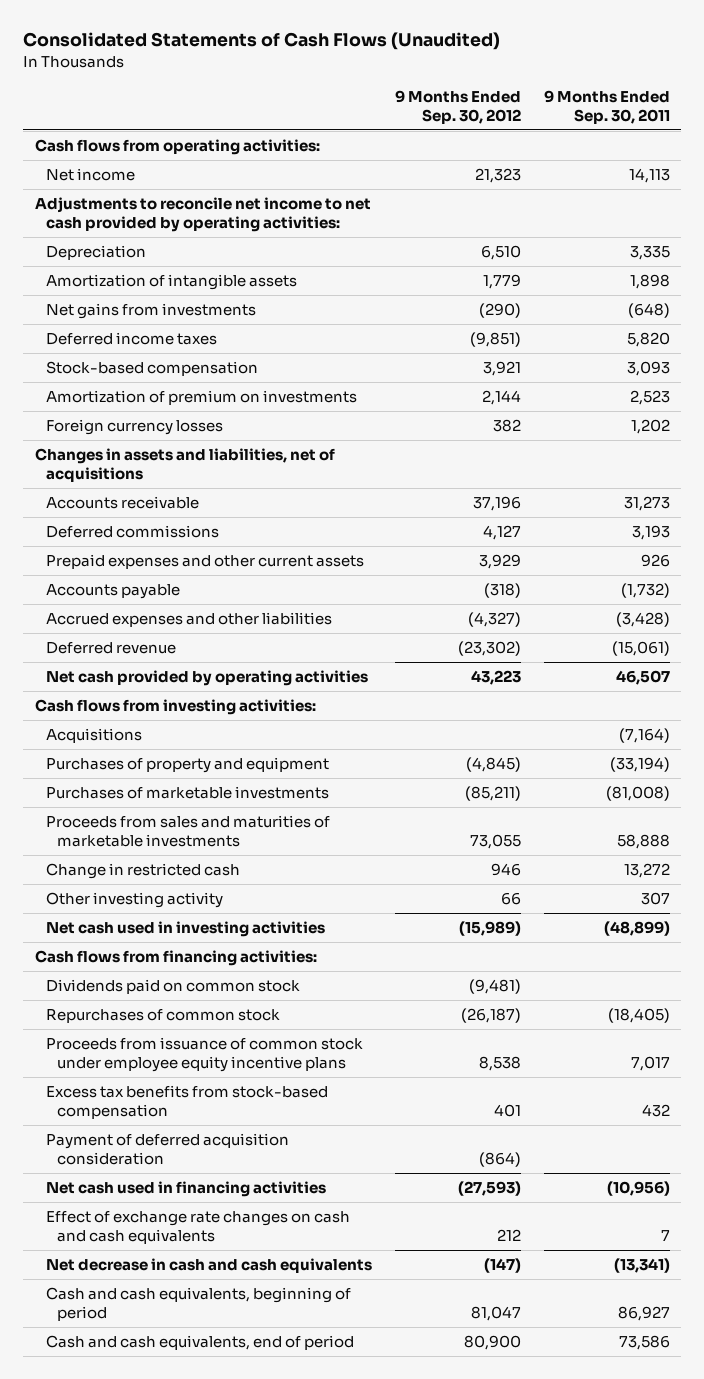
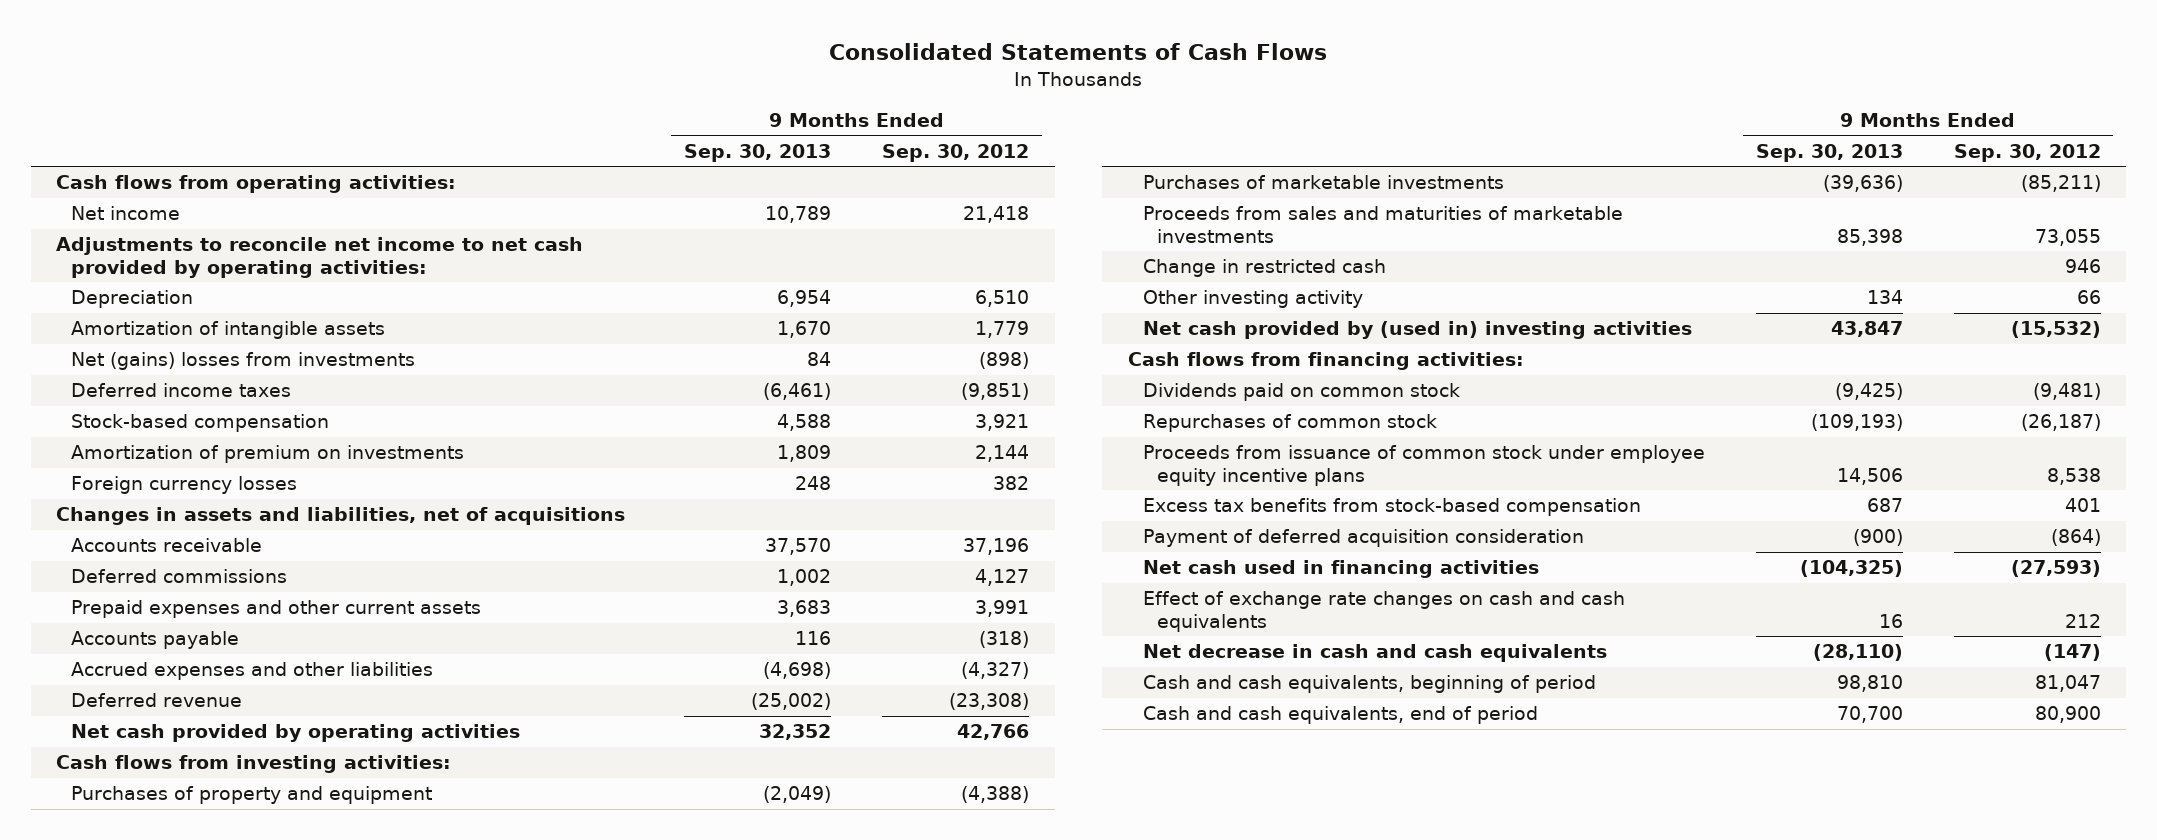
- Consolidated Statements of Cash Flows (Unaudited)
+ Consolidated Statements of Cash Flows
- | 9 Months Ended Sep. 30, 2012 | 9 Months Ended Sep. 30, 2011
+ | 9 Months Ended Sep. 30, 2013 | 9 Months Ended Sep. 30, 2012
- Net income | 21,323 | 14,113
+ Net income | 10,789 | 21,418
- Net gains from investments | (290) | (648)
+ Net (gains) losses from investments | 84 | (898)
- Prepaid expenses and other current assets | 3,929 | 926
+ Prepaid expenses and other current assets | 3,683 | 3,991
- Deferred revenue | (23,302) | (15,061)
- Net cash provided by operating activities | 43,223 | 46,507
+ Deferred revenue | (25,002) | (23,308)
+ Net cash provided by operating activities | 32,352 | 42,766
- Acquisitions | | (7,164)
- Purchases of property and equipment | (4,845) | (33,194)
+ Purchases of property and equipment | (2,049) | (4,388)
- Net cash used in investing activities | (15,989) | (48,899)
+ Net cash provided by (used in) investing activities | 43,847 | (15,532)

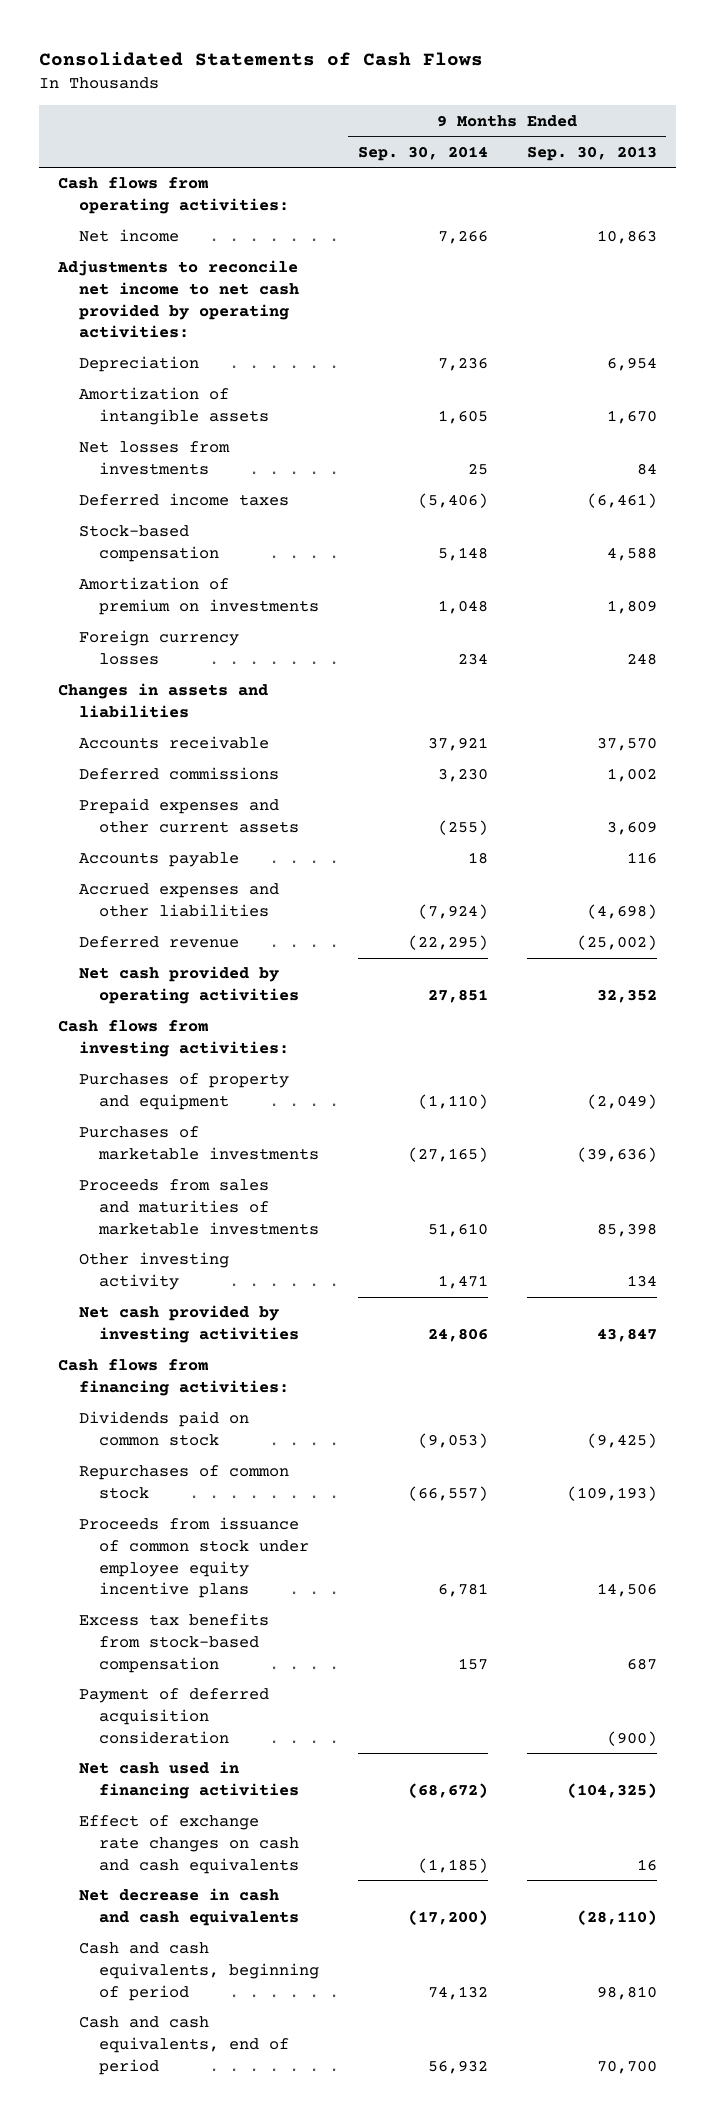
- | 9 Months Ended Sep. 30, 2013 | 9 Months Ended Sep. 30, 2012
+ | 9 Months Ended Sep. 30, 2014 | 9 Months Ended Sep. 30, 2013
- Net income | 10,789 | 21,418
+ Net income | 7,266 | 10,863
- Net (gains) losses from investments | 84 | (898)
+ Net losses from investments | 25 | 84
- Changes in assets and liabilities, net of acquisitions
+ Changes in assets and liabilities
- Prepaid expenses and other current assets | 3,683 | 3,991
+ Prepaid expenses and other current assets | (255) | 3,609
- Change in restricted cash | | 946
- Net cash provided by (used in) investing activities | 43,847 | (15,532)
+ Net cash provided by investing activities | 24,806 | 43,847

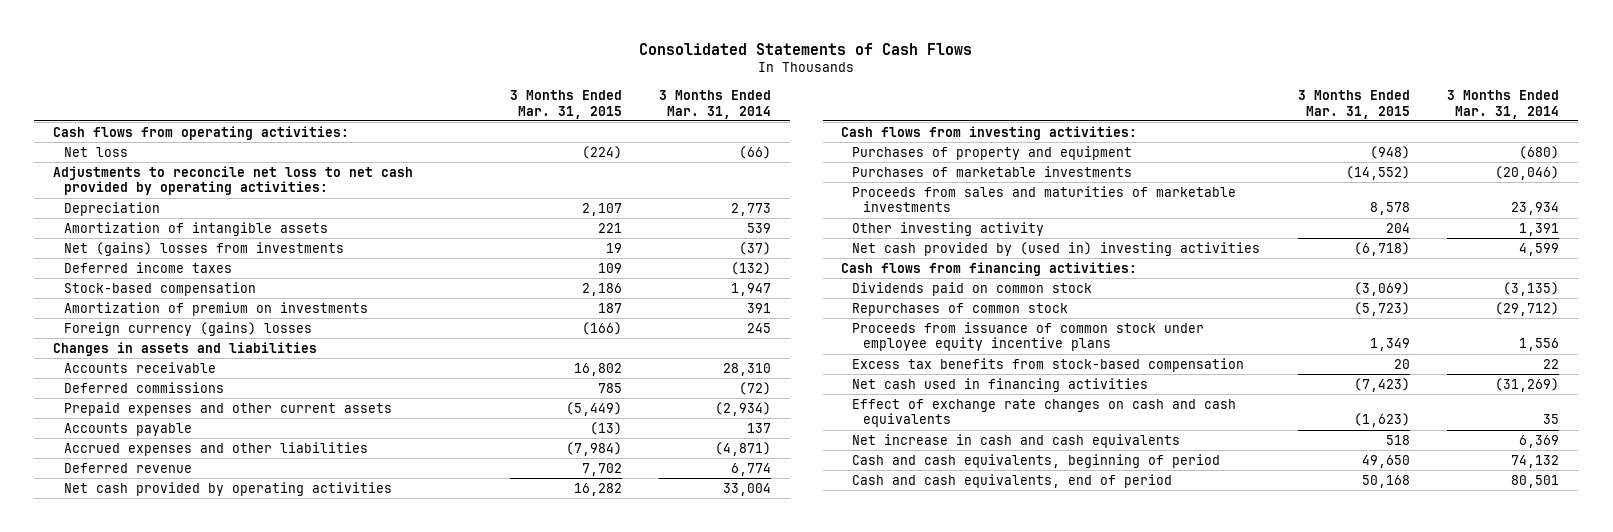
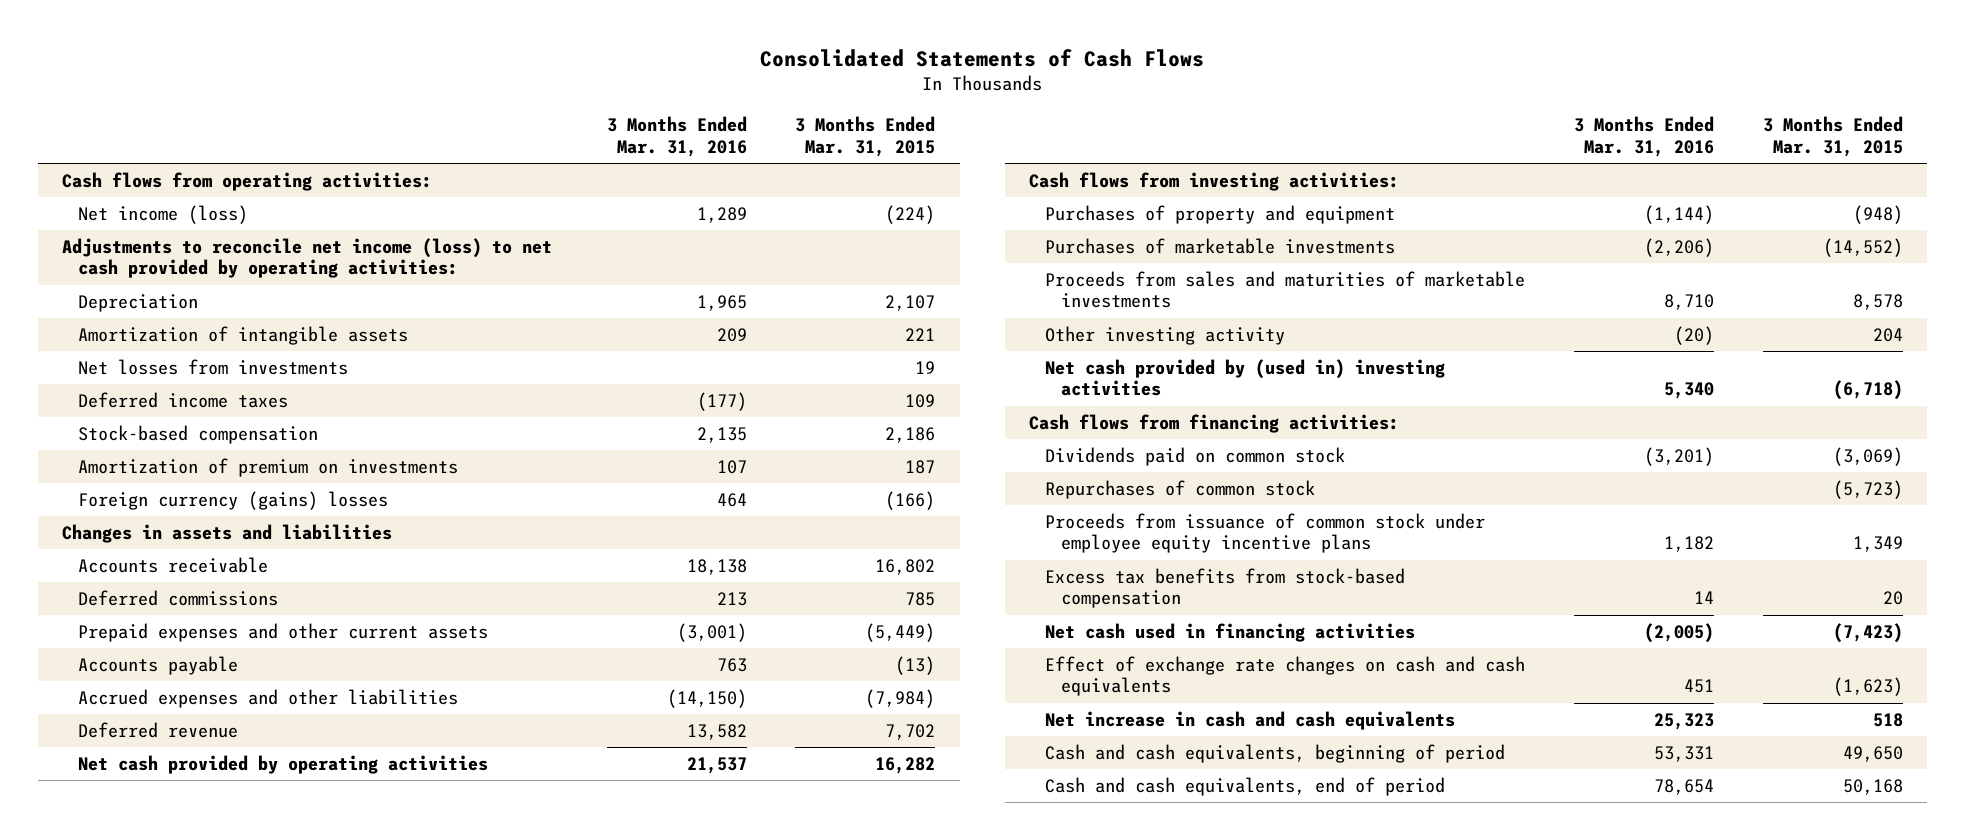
- | 3 Months Ended Mar. 31, 2015 | 3 Months Ended Mar. 31, 2014
+ | 3 Months Ended Mar. 31, 2016 | 3 Months Ended Mar. 31, 2015
- Net loss | (224) | (66)
- Adjustments to reconcile net loss to net cash provided by operating activities:
+ Net income (loss) | 1,289 | (224)
+ Adjustments to reconcile net income (loss) to net cash provided by operating activities:
- Net (gains) losses from investments | 19 | (37)
+ Net losses from investments | | 19

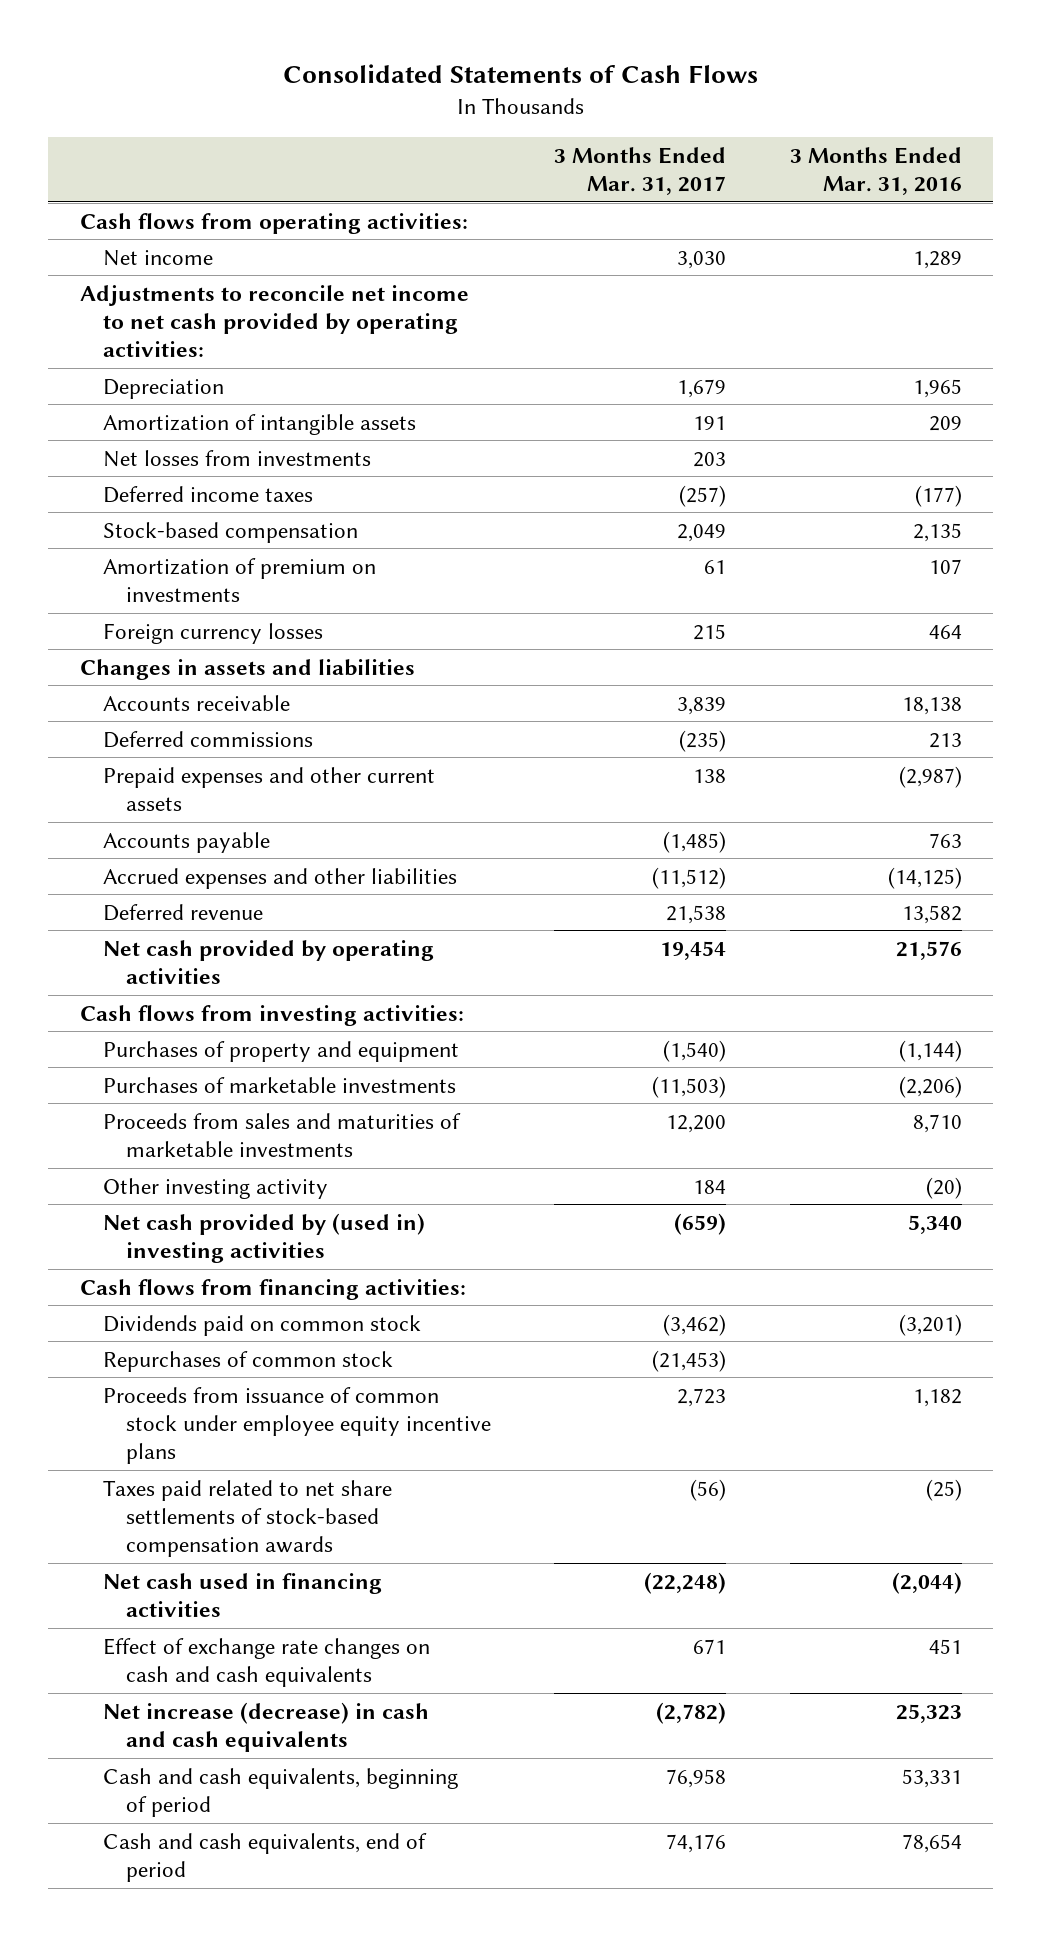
- | 3 Months Ended Mar. 31, 2016 | 3 Months Ended Mar. 31, 2015
+ | 3 Months Ended Mar. 31, 2017 | 3 Months Ended Mar. 31, 2016
- Net income (loss) | 1,289 | (224)
- Adjustments to reconcile net income (loss) to net cash provided by operating activities:
+ Net income | 3,030 | 1,289
+ Adjustments to reconcile net income to net cash provided by operating activities:
- Foreign currency (gains) losses | 464 | (166)
+ Foreign currency losses | 215 | 464
- Prepaid expenses and other current assets | (3,001) | (5,449)
+ Prepaid expenses and other current assets | 138 | (2,987)
- Accrued expenses and other liabilities | (14,150) | (7,984)
+ Accrued expenses and other liabilities | (11,512) | (14,125)
- Net cash provided by operating activities | 21,537 | 16,282
+ Net cash provided by operating activities | 19,454 | 21,576
- Excess tax benefits from stock-based compensation | 14 | 20
- Net cash used in financing activities | (2,005) | (7,423)
+ Taxes paid related to net share settlements of stock-based compensation awards | (56) | (25)
+ Net cash used in financing activities | (22,248) | (2,044)
- Net increase in cash and cash equivalents | 25,323 | 518
+ Net increase (decrease) in cash and cash equivalents | (2,782) | 25,323

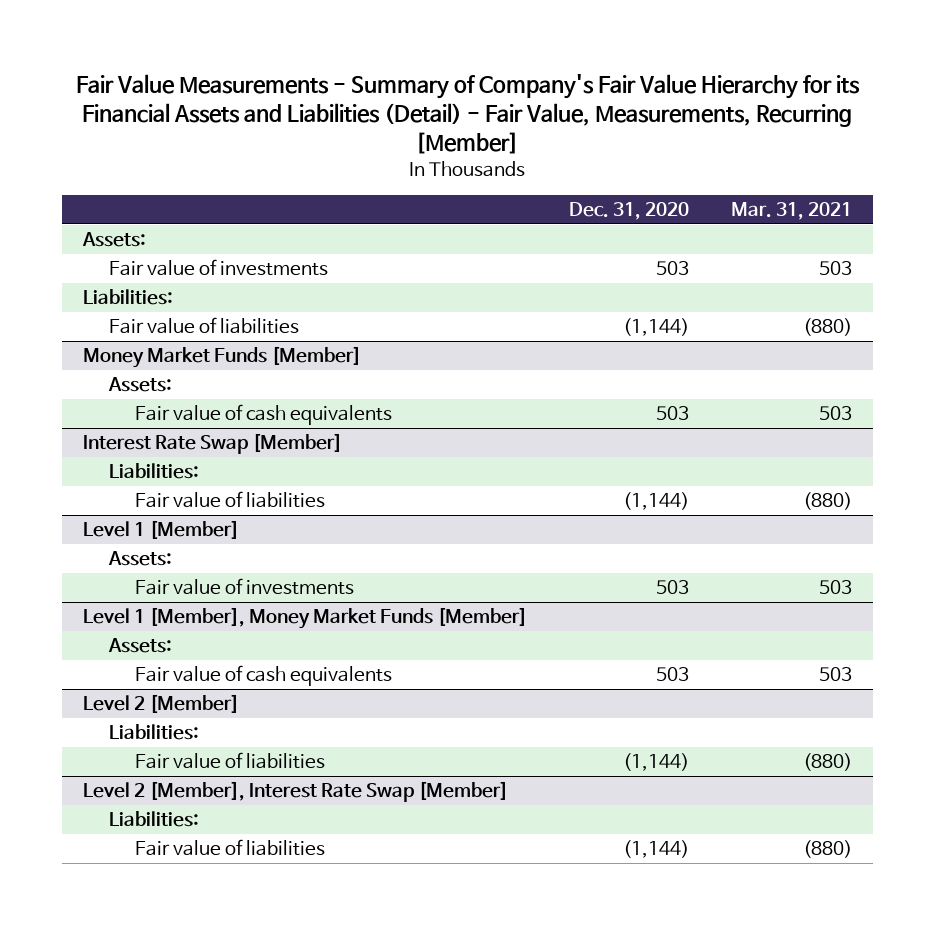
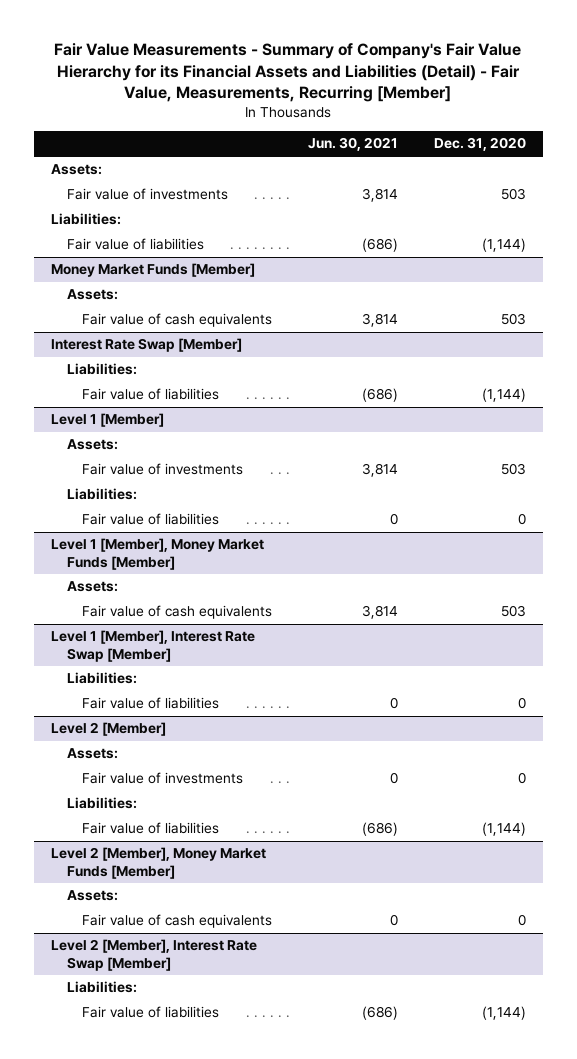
- | Dec. 31, 2020 | Mar. 31, 2021
+ | Jun. 30, 2021 | Dec. 31, 2020
@ Level 1 [Member]
+ Liabilities:
+ Fair value of liabilities | 0 | 0
+ Level 1 [Member], Interest Rate Swap [Member]
+ Liabilities:
+ Fair value of liabilities | 0 | 0
@ Level 2 [Member]
+ Assets:
+ Fair value of investments | 0 | 0
+ Level 2 [Member], Money Market Funds [Member]
+ Assets:
+ Fair value of cash equivalents | 0 | 0

